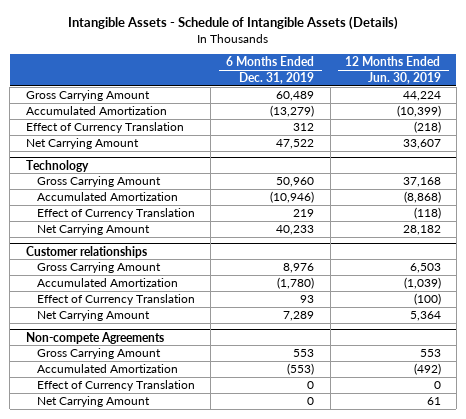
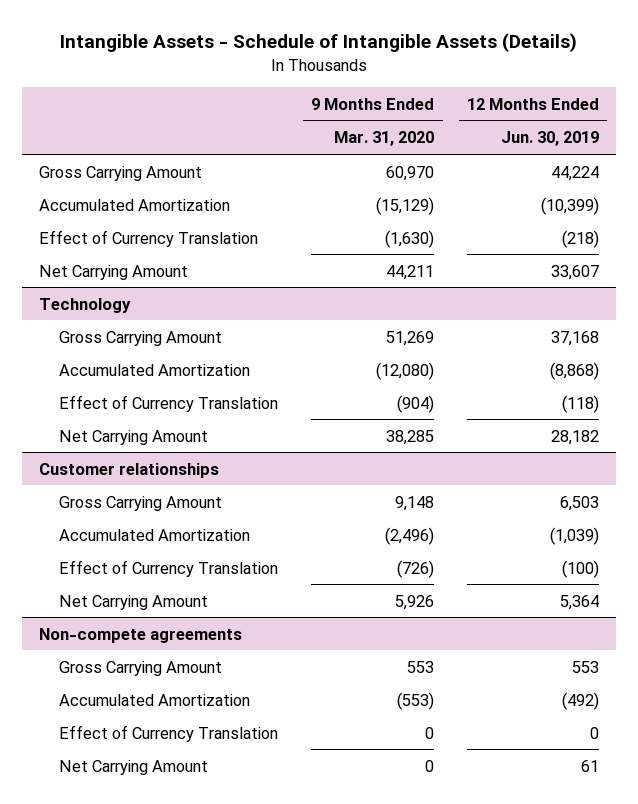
- | 6 Months Ended Dec. 31, 2019 | 12 Months Ended Jun. 30, 2019
+ | 9 Months Ended Mar. 31, 2020 | 12 Months Ended Jun. 30, 2019
- Non-compete Agreements
+ Non-compete agreements

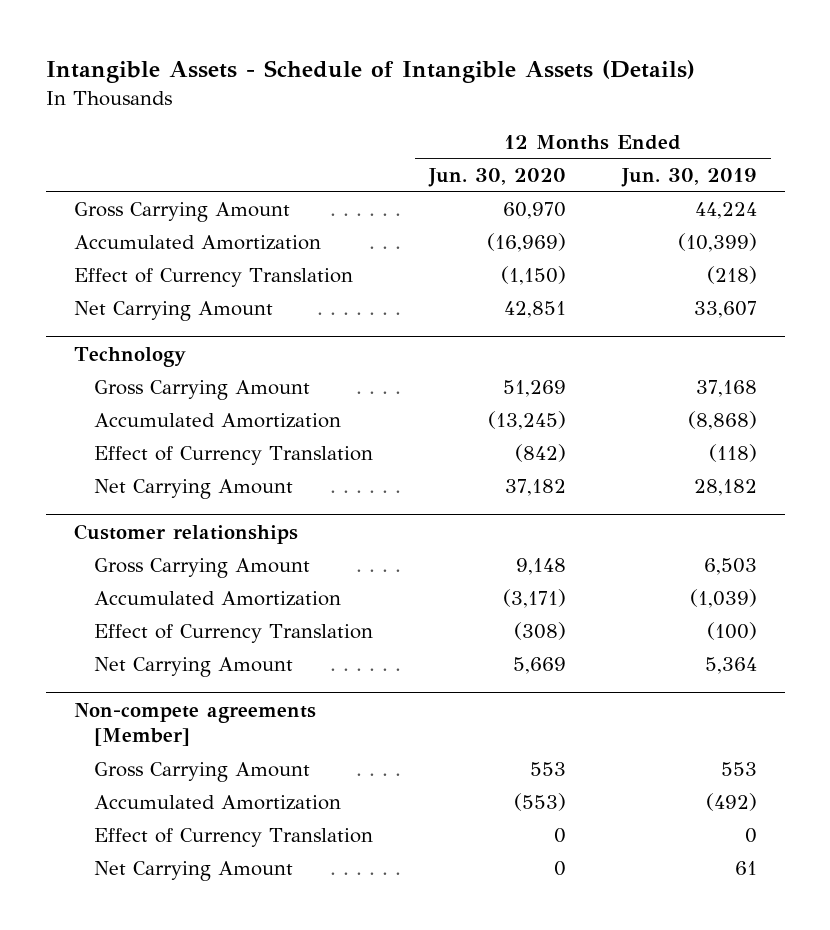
- | 9 Months Ended Mar. 31, 2020 | 12 Months Ended Jun. 30, 2019
+ | 12 Months Ended Jun. 30, 2020 | 12 Months Ended Jun. 30, 2019
- Non-compete agreements
+ Non-compete agreements [Member]

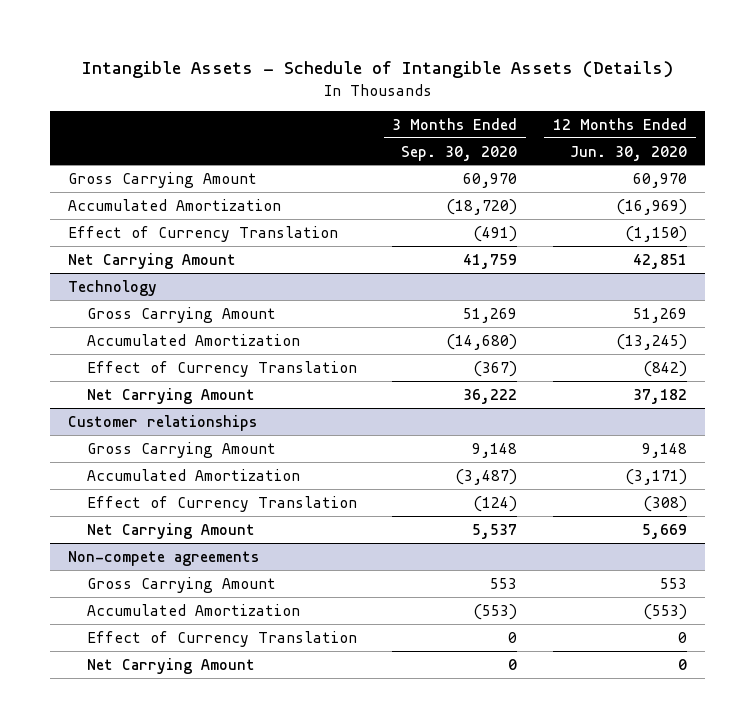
- | 12 Months Ended Jun. 30, 2020 | 12 Months Ended Jun. 30, 2019
+ | 3 Months Ended Sep. 30, 2020 | 12 Months Ended Jun. 30, 2020
- Non-compete agreements [Member]
+ Non-compete agreements

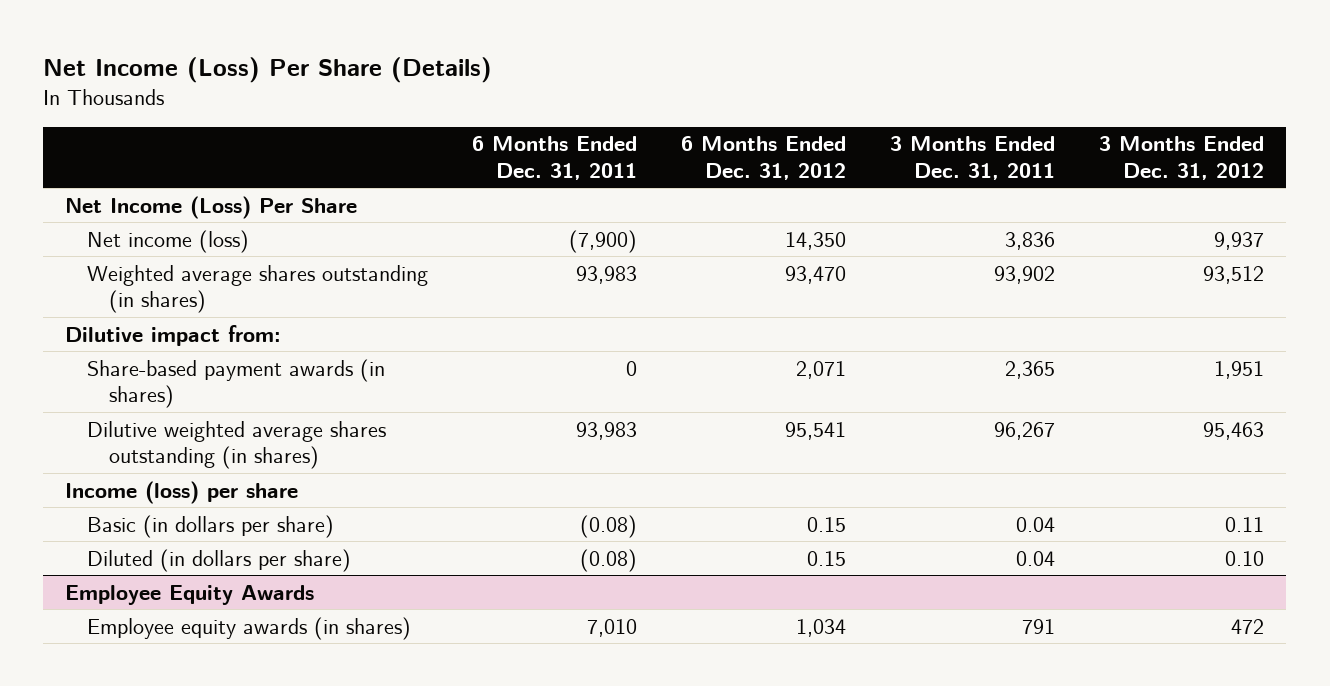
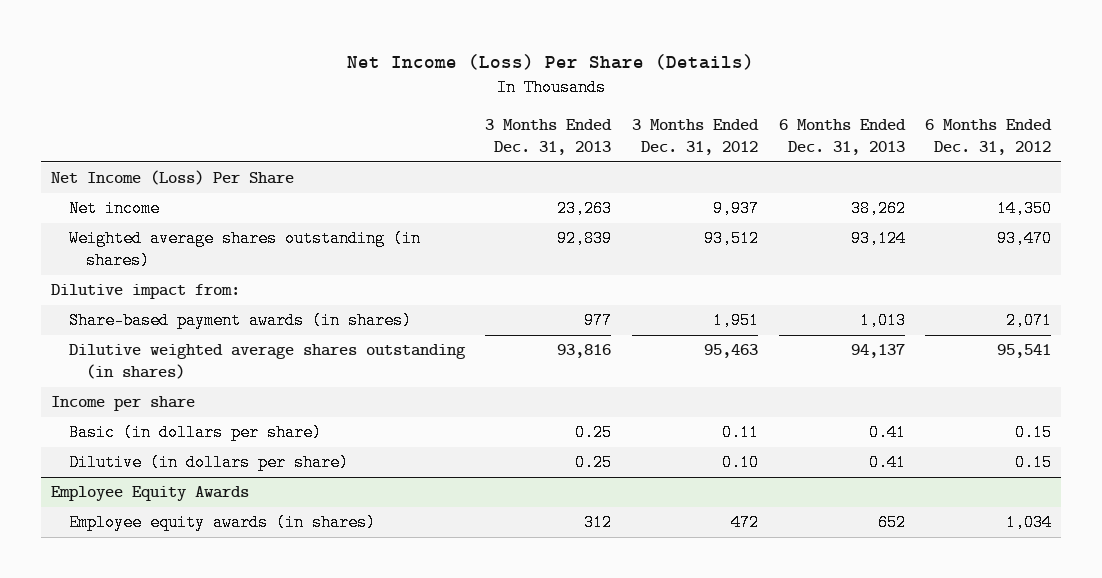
- | 6 Months Ended Dec. 31, 2011 | 6 Months Ended Dec. 31, 2012 | 3 Months Ended Dec. 31, 2011 | 3 Months Ended Dec. 31, 2012
+ | 3 Months Ended Dec. 31, 2013 | 3 Months Ended Dec. 31, 2012 | 6 Months Ended Dec. 31, 2013 | 6 Months Ended Dec. 31, 2012
- Net income (loss) | (7,900) | 14,350 | 3,836 | 9,937
+ Net income | 23,263 | 9,937 | 38,262 | 14,350
- Income (loss) per share
+ Income per share
- Diluted (in dollars per share) | (0.08) | 0.15 | 0.04 | 0.10
+ Dilutive (in dollars per share) | 0.25 | 0.10 | 0.41 | 0.15

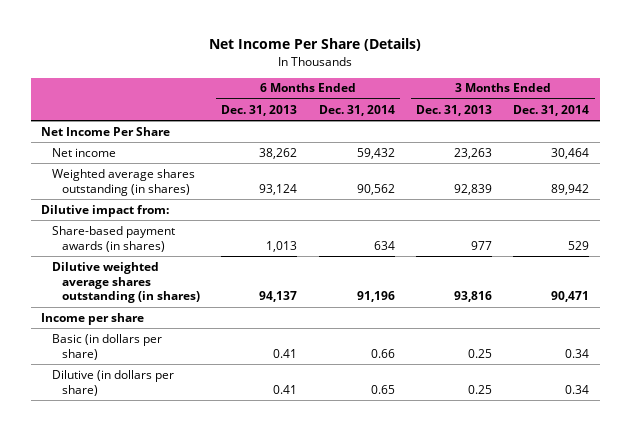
- Net Income (Loss) Per Share (Details)
+ Net Income Per Share (Details)
- | 3 Months Ended Dec. 31, 2013 | 3 Months Ended Dec. 31, 2012 | 6 Months Ended Dec. 31, 2013 | 6 Months Ended Dec. 31, 2012
+ | 6 Months Ended Dec. 31, 2013 | 6 Months Ended Dec. 31, 2014 | 3 Months Ended Dec. 31, 2013 | 3 Months Ended Dec. 31, 2014
- Net Income (Loss) Per Share
+ Net Income Per Share
- Employee Equity Awards
- Employee equity awards (in shares) | 312 | 472 | 652 | 1,034

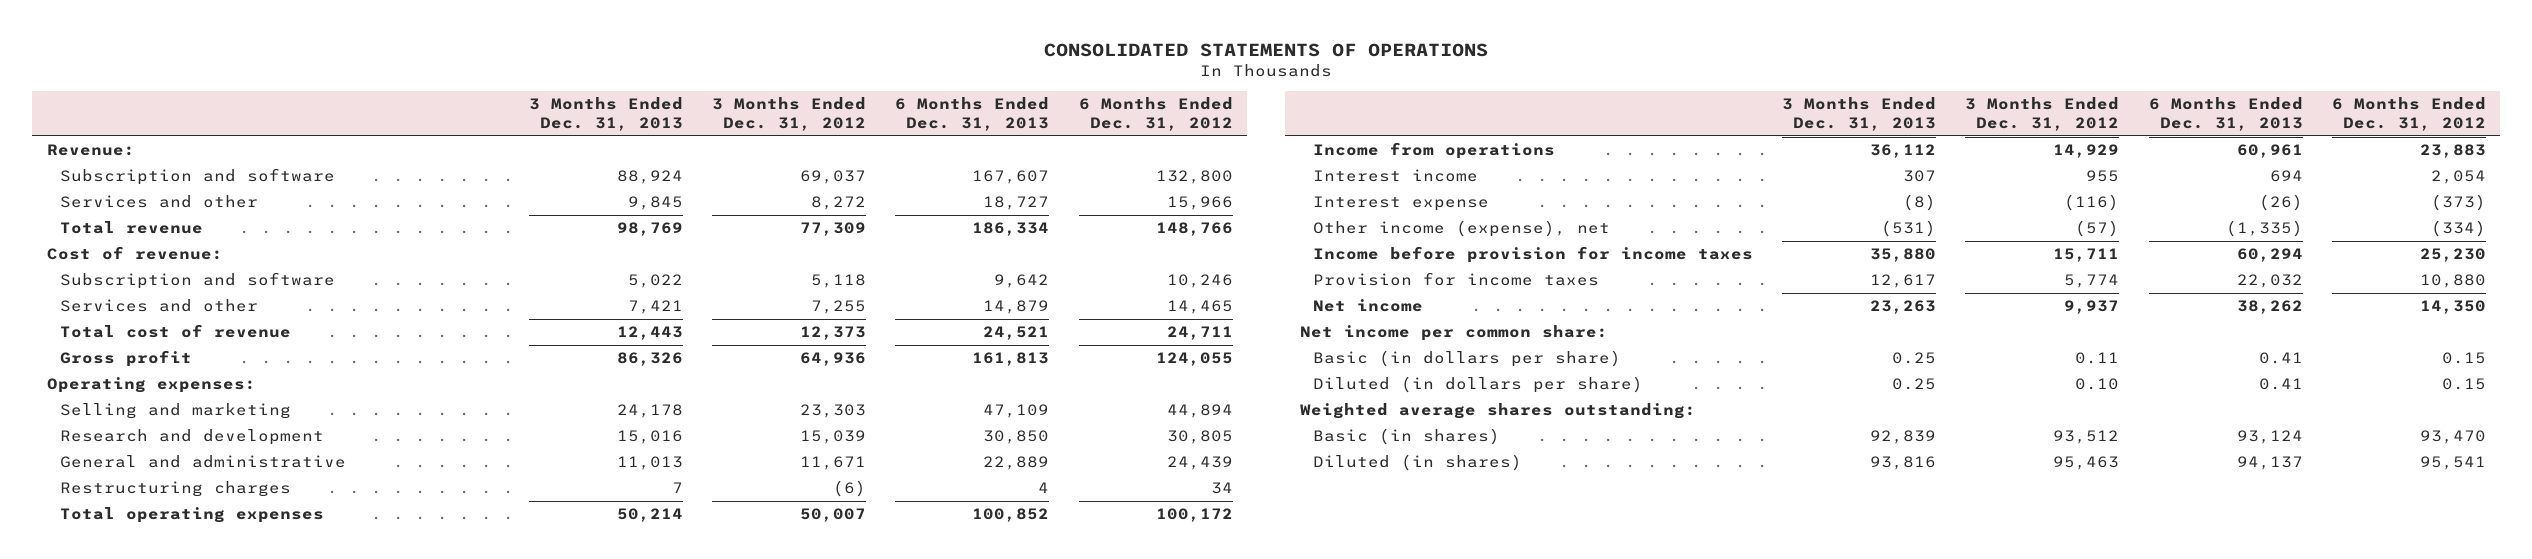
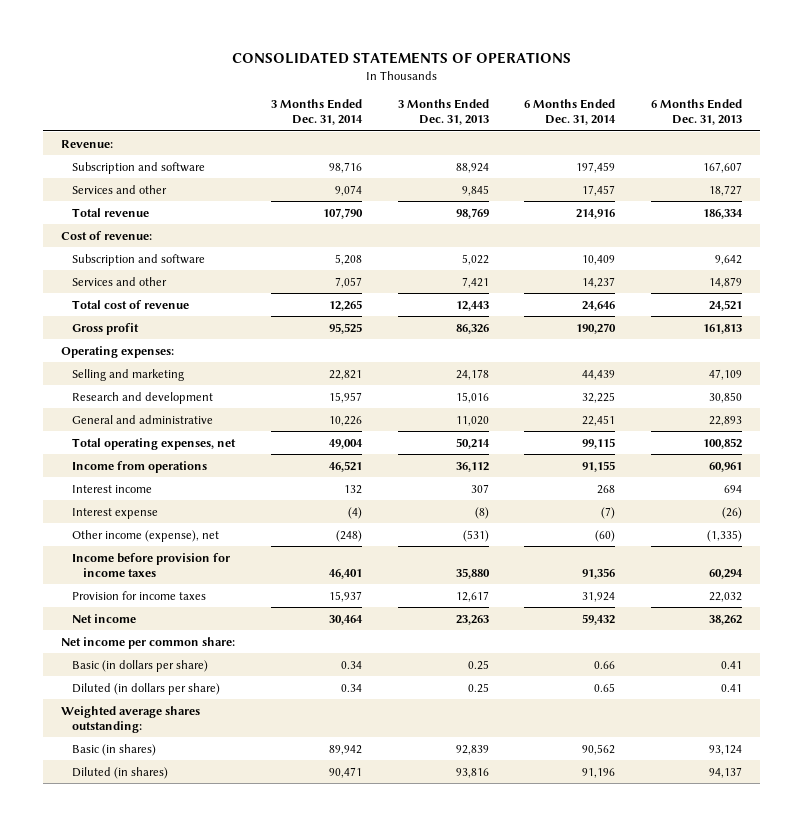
- | 3 Months Ended Dec. 31, 2013 | 3 Months Ended Dec. 31, 2012 | 6 Months Ended Dec. 31, 2013 | 6 Months Ended Dec. 31, 2012
+ | 3 Months Ended Dec. 31, 2014 | 3 Months Ended Dec. 31, 2013 | 6 Months Ended Dec. 31, 2014 | 6 Months Ended Dec. 31, 2013
- General and administrative | 11,013 | 11,671 | 22,889 | 24,439
- Restructuring charges | 7 | (6) | 4 | 34
- Total operating expenses | 50,214 | 50,007 | 100,852 | 100,172
+ General and administrative | 10,226 | 11,020 | 22,451 | 22,893
+ Total operating expenses, net | 49,004 | 50,214 | 99,115 | 100,852

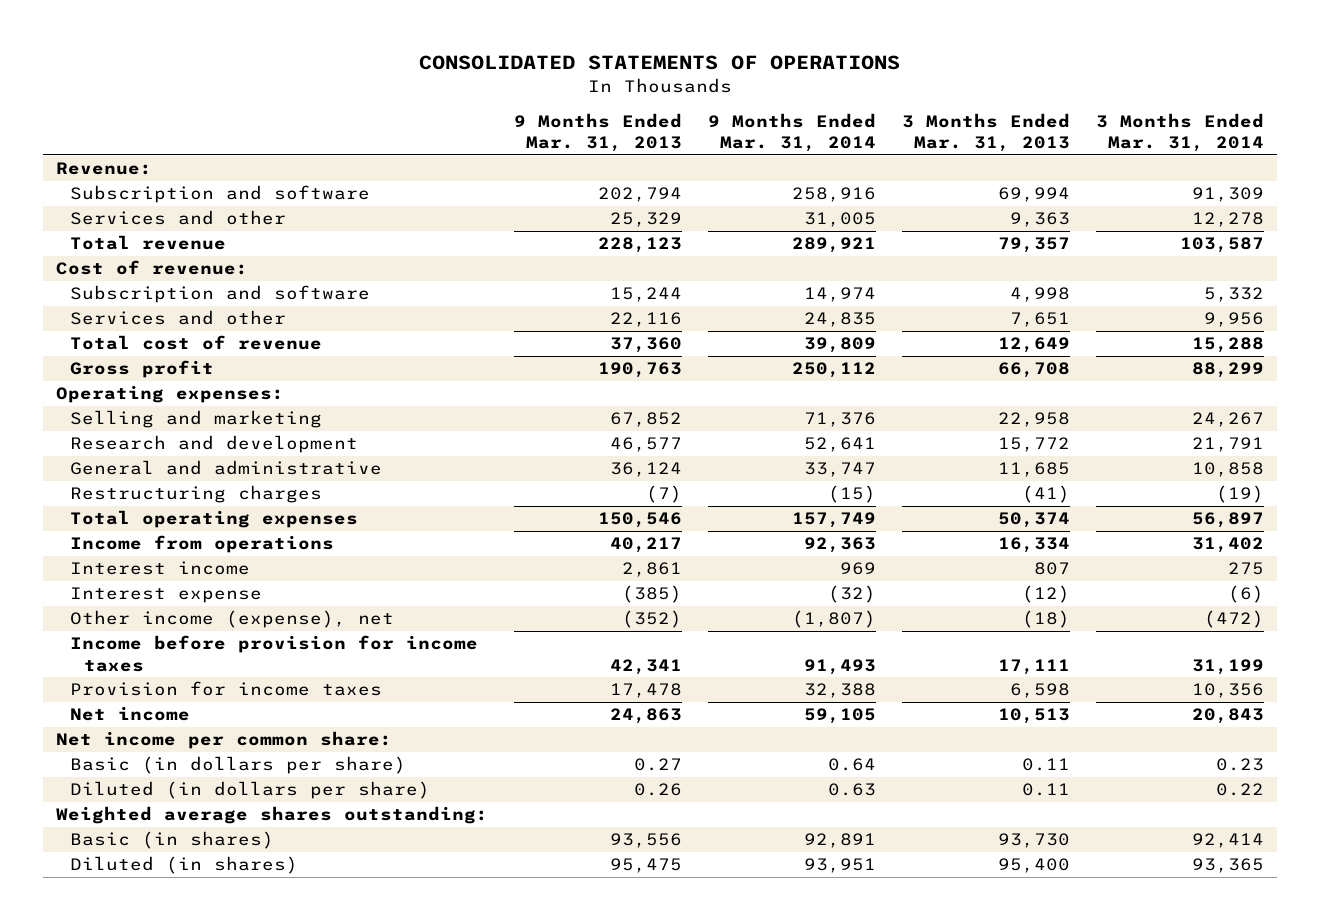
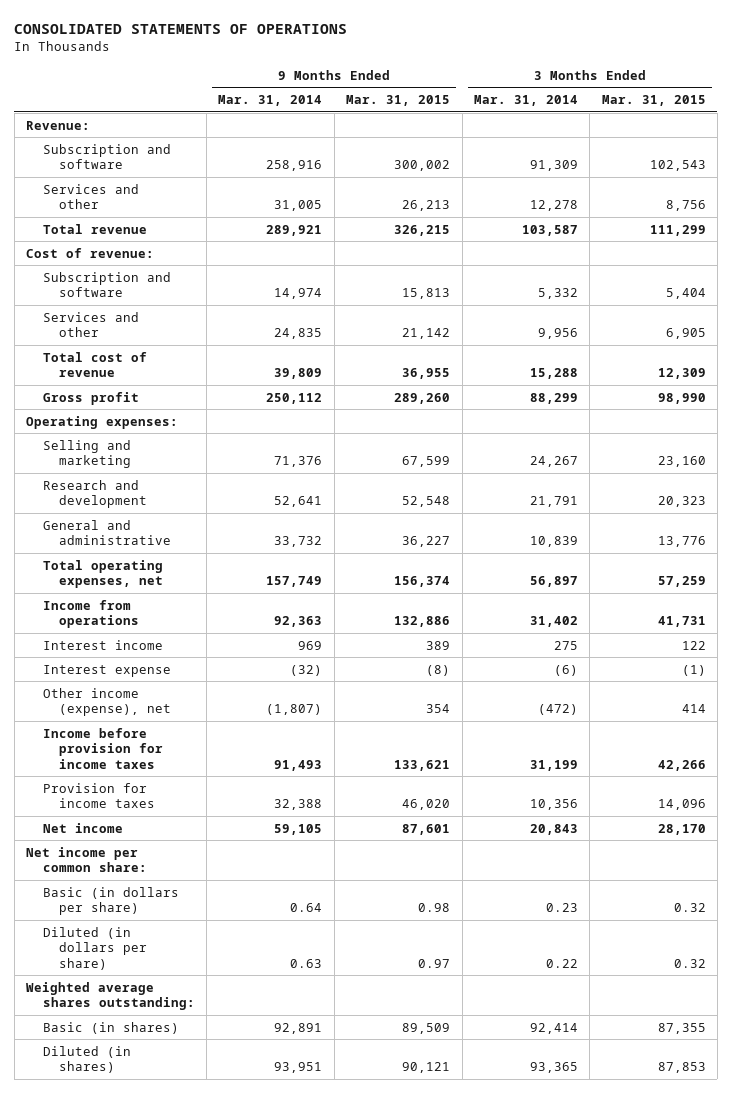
- | 9 Months Ended Mar. 31, 2013 | 9 Months Ended Mar. 31, 2014 | 3 Months Ended Mar. 31, 2013 | 3 Months Ended Mar. 31, 2014
+ | 9 Months Ended Mar. 31, 2014 | 9 Months Ended Mar. 31, 2015 | 3 Months Ended Mar. 31, 2014 | 3 Months Ended Mar. 31, 2015
- General and administrative | 36,124 | 33,747 | 11,685 | 10,858
- Restructuring charges | (7) | (15) | (41) | (19)
- Total operating expenses | 150,546 | 157,749 | 50,374 | 56,897
+ General and administrative | 33,732 | 36,227 | 10,839 | 13,776
+ Total operating expenses, net | 157,749 | 156,374 | 56,897 | 57,259

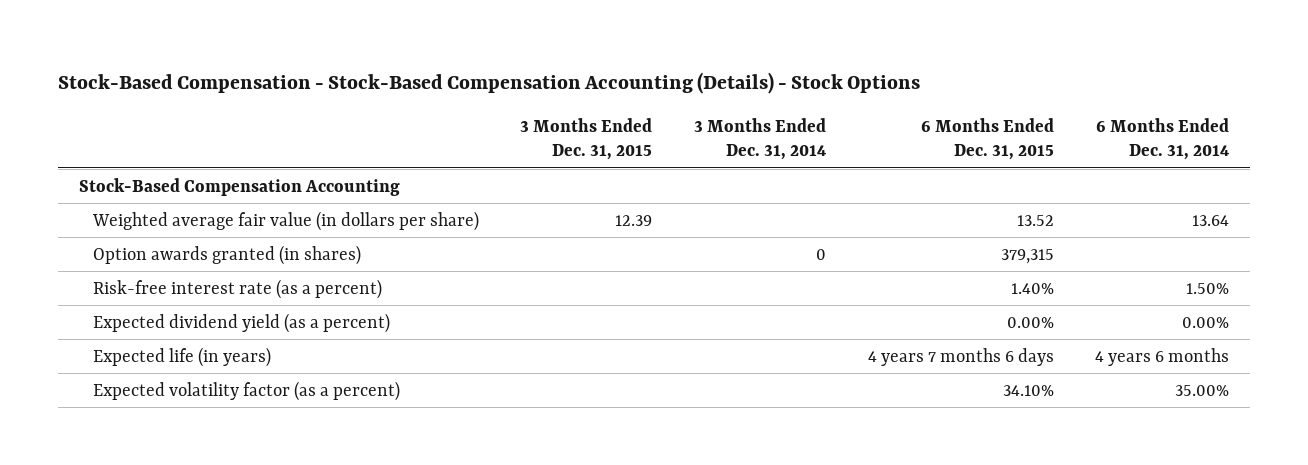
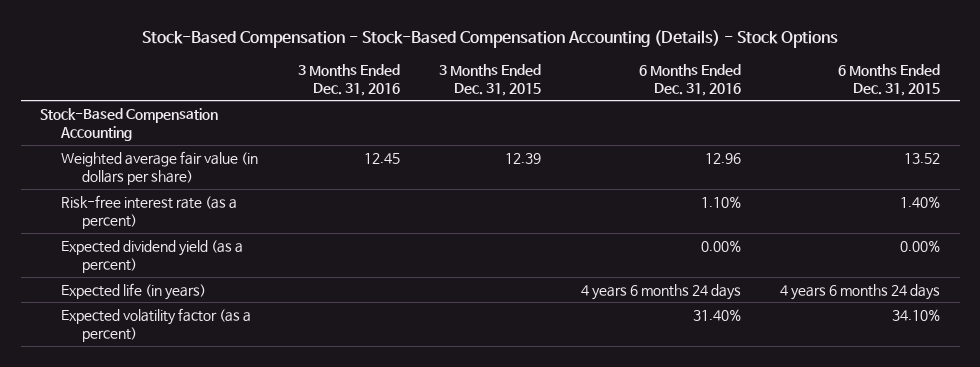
- | 3 Months Ended Dec. 31, 2015 | 3 Months Ended Dec. 31, 2014 | 6 Months Ended Dec. 31, 2015 | 6 Months Ended Dec. 31, 2014
+ | 3 Months Ended Dec. 31, 2016 | 3 Months Ended Dec. 31, 2015 | 6 Months Ended Dec. 31, 2016 | 6 Months Ended Dec. 31, 2015
- Option awards granted (in shares) | | 0 | 379,315 |
- Expected life (in years) | | | 4 years 7 months 6 days | 4 years 6 months
+ Expected life (in years) | | | 4 years 6 months 24 days | 4 years 6 months 24 days

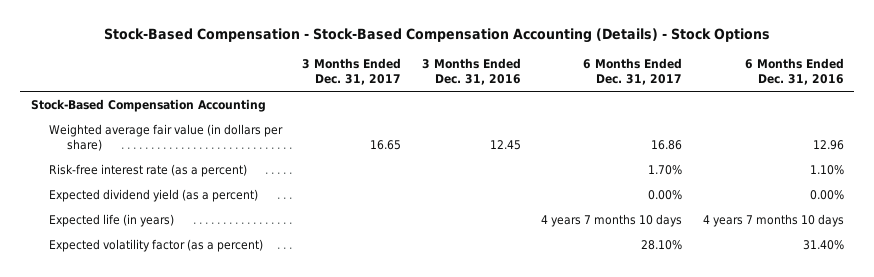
- | 3 Months Ended Dec. 31, 2016 | 3 Months Ended Dec. 31, 2015 | 6 Months Ended Dec. 31, 2016 | 6 Months Ended Dec. 31, 2015
+ | 3 Months Ended Dec. 31, 2017 | 3 Months Ended Dec. 31, 2016 | 6 Months Ended Dec. 31, 2017 | 6 Months Ended Dec. 31, 2016
- Expected life (in years) | | | 4 years 6 months 24 days | 4 years 6 months 24 days
+ Expected life (in years) | | | 4 years 7 months 10 days | 4 years 7 months 10 days

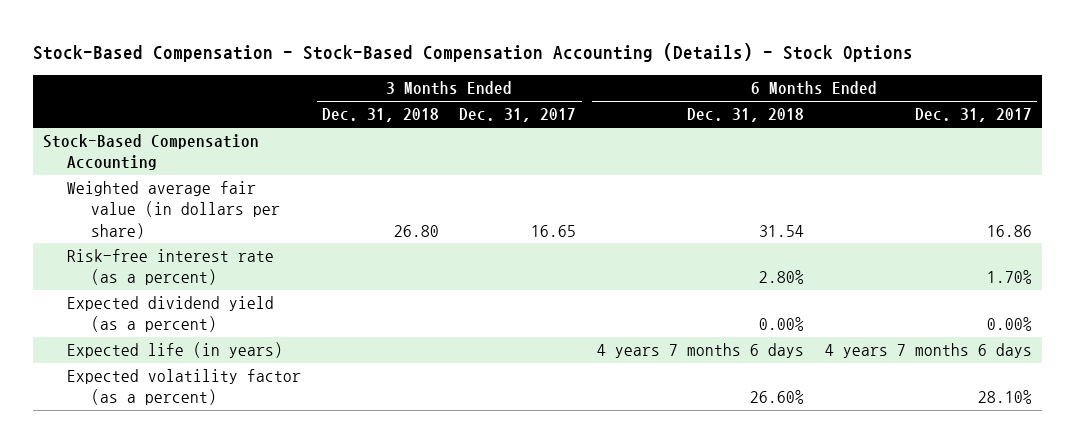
- | 3 Months Ended Dec. 31, 2017 | 3 Months Ended Dec. 31, 2016 | 6 Months Ended Dec. 31, 2017 | 6 Months Ended Dec. 31, 2016
+ | 3 Months Ended Dec. 31, 2018 | 3 Months Ended Dec. 31, 2017 | 6 Months Ended Dec. 31, 2018 | 6 Months Ended Dec. 31, 2017
- Expected life (in years) | | | 4 years 7 months 10 days | 4 years 7 months 10 days
+ Expected life (in years) | | | 4 years 7 months 6 days | 4 years 7 months 6 days

